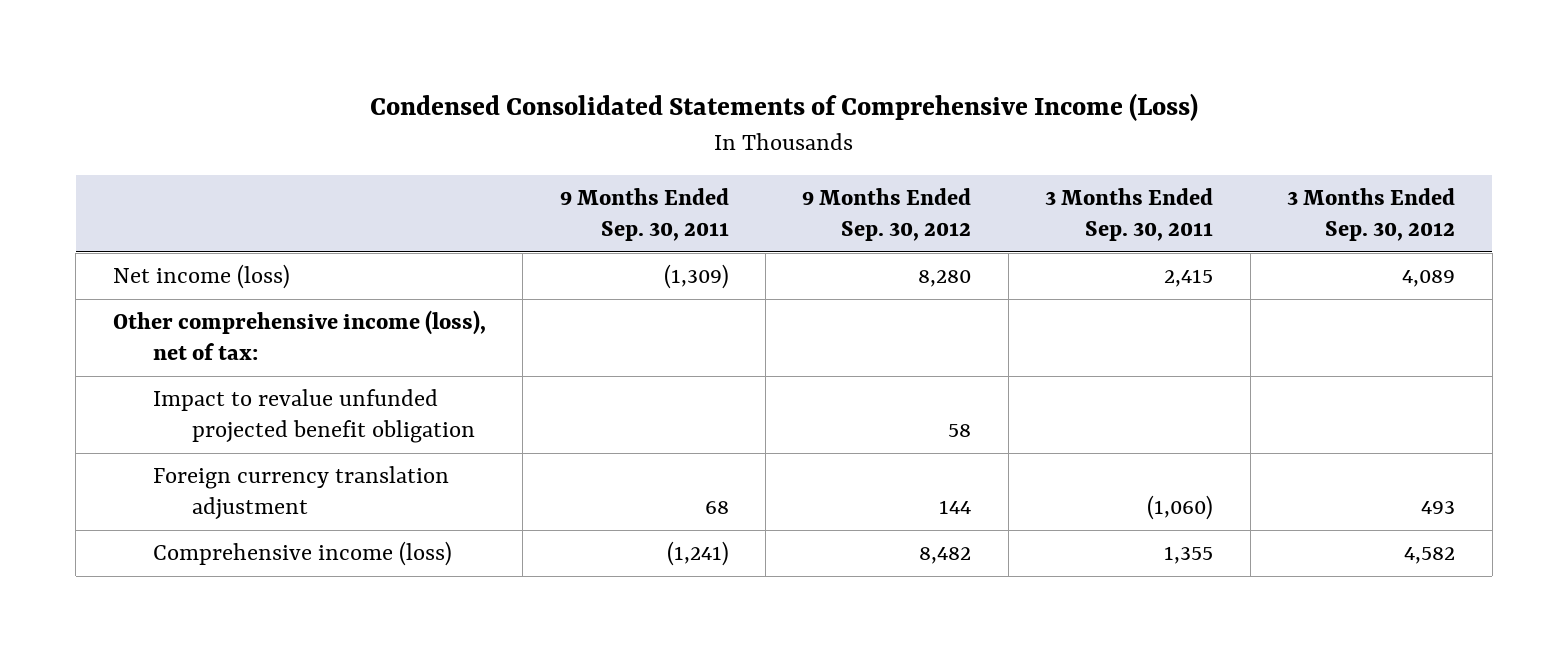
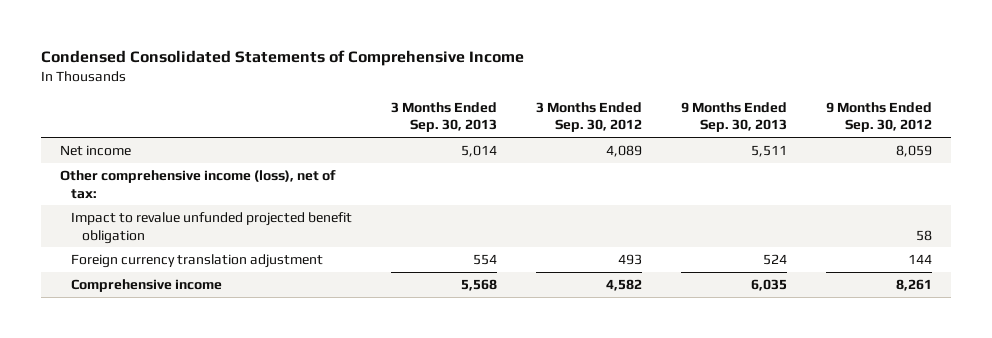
- Condensed Consolidated Statements of Comprehensive Income (Loss)
+ Condensed Consolidated Statements of Comprehensive Income
- | 9 Months Ended Sep. 30, 2011 | 9 Months Ended Sep. 30, 2012 | 3 Months Ended Sep. 30, 2011 | 3 Months Ended Sep. 30, 2012
+ | 3 Months Ended Sep. 30, 2013 | 3 Months Ended Sep. 30, 2012 | 9 Months Ended Sep. 30, 2013 | 9 Months Ended Sep. 30, 2012
- Net income (loss) | (1,309) | 8,280 | 2,415 | 4,089
+ Net income | 5,014 | 4,089 | 5,511 | 8,059
- Comprehensive income (loss) | (1,241) | 8,482 | 1,355 | 4,582
+ Comprehensive income | 5,568 | 4,582 | 6,035 | 8,261

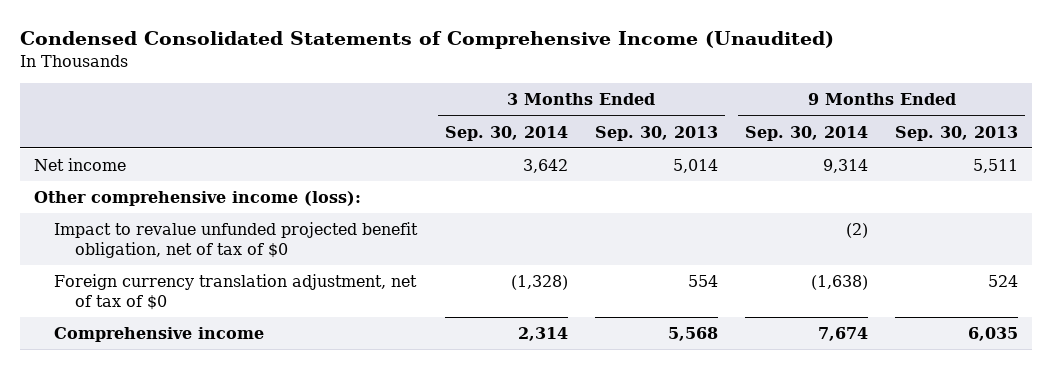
- Condensed Consolidated Statements of Comprehensive Income
+ Condensed Consolidated Statements of Comprehensive Income (Unaudited)
- | 3 Months Ended Sep. 30, 2013 | 3 Months Ended Sep. 30, 2012 | 9 Months Ended Sep. 30, 2013 | 9 Months Ended Sep. 30, 2012
+ | 3 Months Ended Sep. 30, 2014 | 3 Months Ended Sep. 30, 2013 | 9 Months Ended Sep. 30, 2014 | 9 Months Ended Sep. 30, 2013
- Other comprehensive income (loss), net of tax:
- Impact to revalue unfunded projected benefit obligation | | | | 58
- Foreign currency translation adjustment | 554 | 493 | 524 | 144
+ Other comprehensive income (loss):
+ Impact to revalue unfunded projected benefit obligation, net of tax of $0 | | | (2) |
+ Foreign currency translation adjustment, net of tax of $0 | (1,328) | 554 | (1,638) | 524

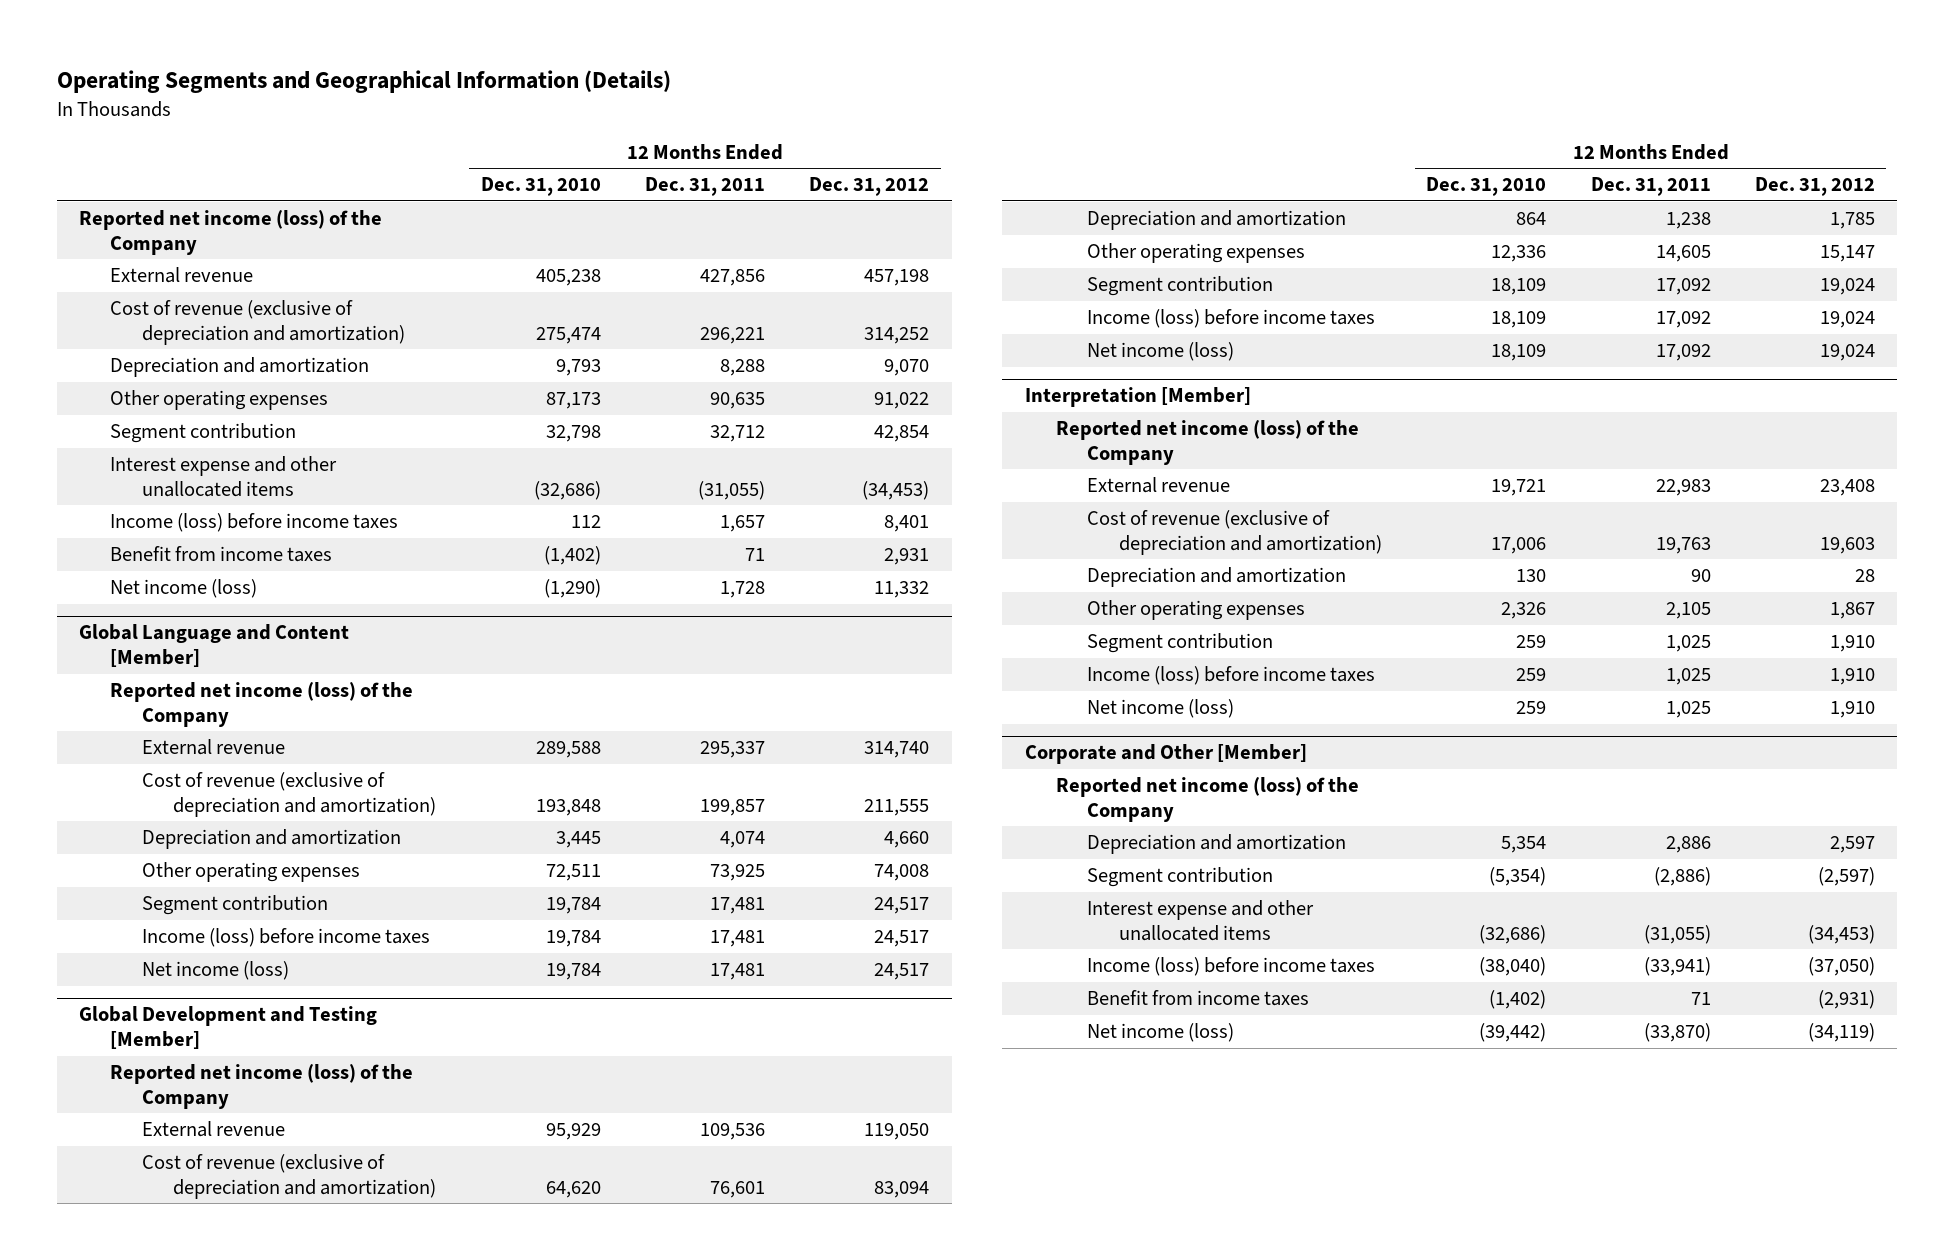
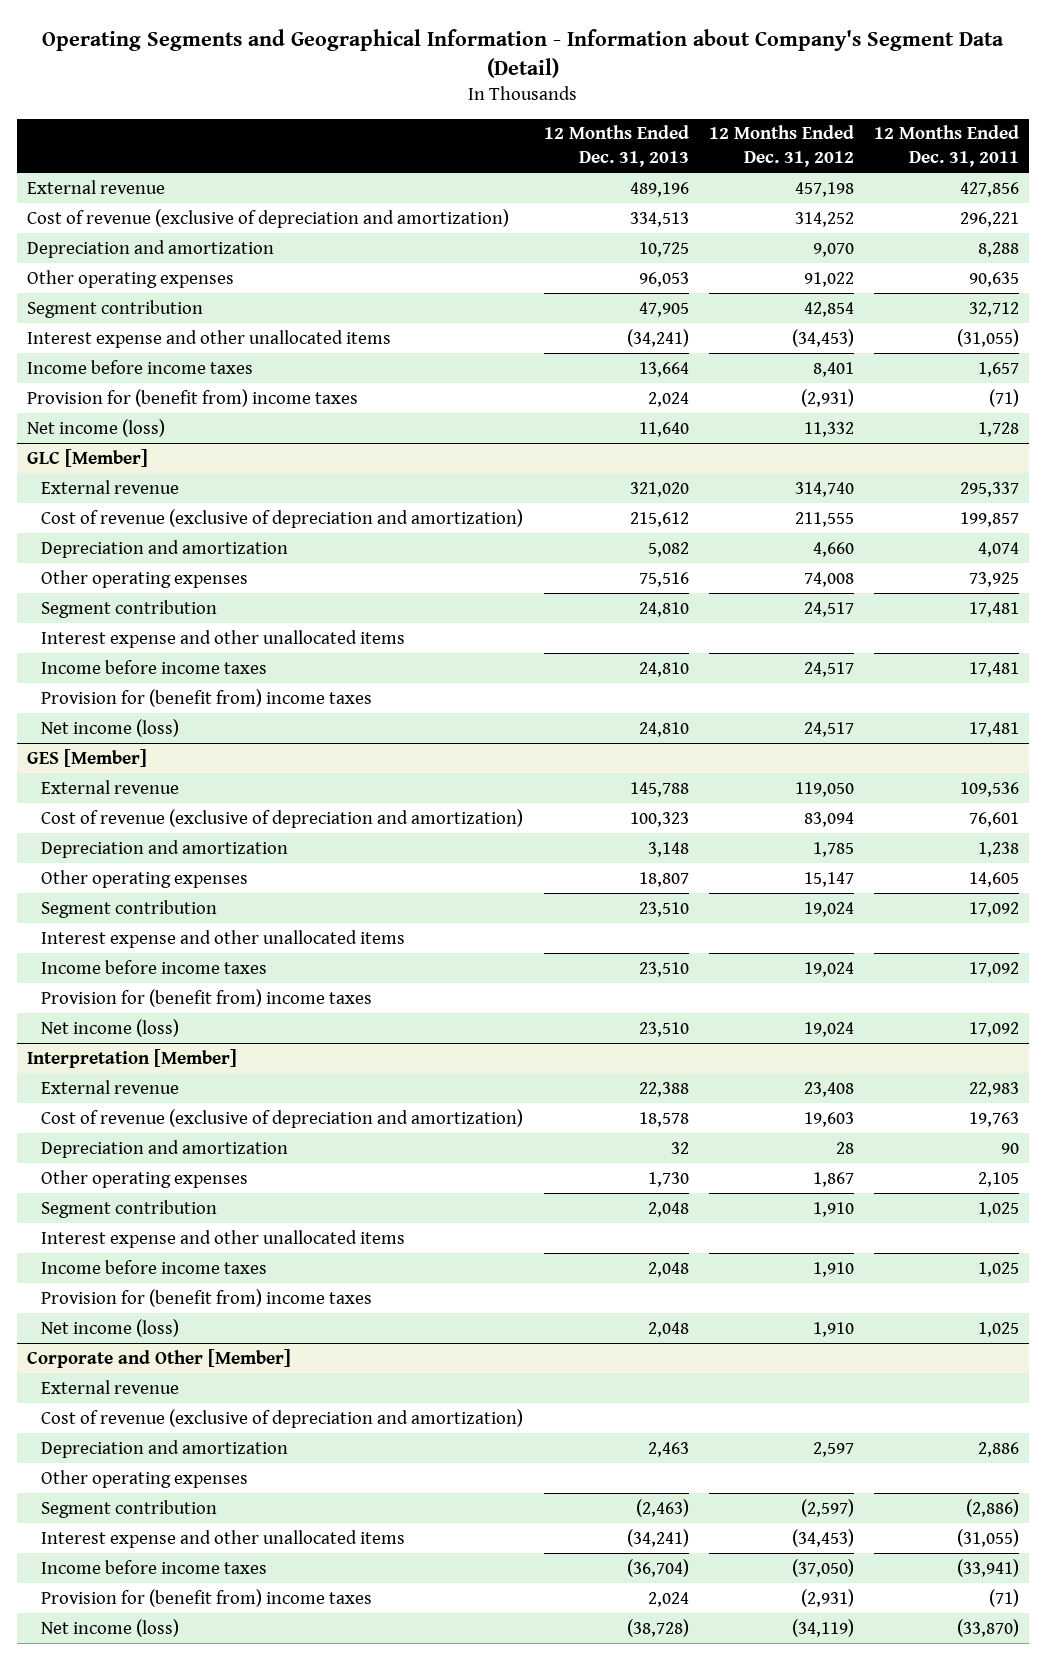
- Operating Segments and Geographical Information (Details)
+ Operating Segments and Geographical Information - Information about Company's Segment Data (Detail)
- | 12 Months Ended Dec. 31, 2010 | 12 Months Ended Dec. 31, 2011 | 12 Months Ended Dec. 31, 2012
+ | 12 Months Ended Dec. 31, 2013 | 12 Months Ended Dec. 31, 2012 | 12 Months Ended Dec. 31, 2011
- Reported net income (loss) of the Company
- Income (loss) before income taxes | 112 | 1,657 | 8,401
- Benefit from income taxes | (1,402) | 71 | 2,931
+ Income before income taxes | 13,664 | 8,401 | 1,657
+ Provision for (benefit from) income taxes | 2,024 | (2,931) | (71)
- Global Language and Content [Member]
- Reported net income (loss) of the Company
+ GLC [Member]
- Income (loss) before income taxes | 19,784 | 17,481 | 24,517
+ Interest expense and other unallocated items
+ Income before income taxes | 24,810 | 24,517 | 17,481
+ Provision for (benefit from) income taxes
- Global Development and Testing [Member]
- Reported net income (loss) of the Company
+ GES [Member]
- Income (loss) before income taxes | 18,109 | 17,092 | 19,024
+ Interest expense and other unallocated items
+ Income before income taxes | 23,510 | 19,024 | 17,092
+ Provision for (benefit from) income taxes
@ Interpretation [Member]
- Reported net income (loss) of the Company
- Income (loss) before income taxes | 259 | 1,025 | 1,910
+ Interest expense and other unallocated items
+ Income before income taxes | 2,048 | 1,910 | 1,025
+ Provision for (benefit from) income taxes
@ Corporate and Other [Member]
- Reported net income (loss) of the Company
+ External revenue
+ Cost of revenue (exclusive of depreciation and amortization)
+ Other operating expenses
- Income (loss) before income taxes | (38,040) | (33,941) | (37,050)
- Benefit from income taxes | (1,402) | 71 | (2,931)
+ Income before income taxes | (36,704) | (37,050) | (33,941)
+ Provision for (benefit from) income taxes | 2,024 | (2,931) | (71)

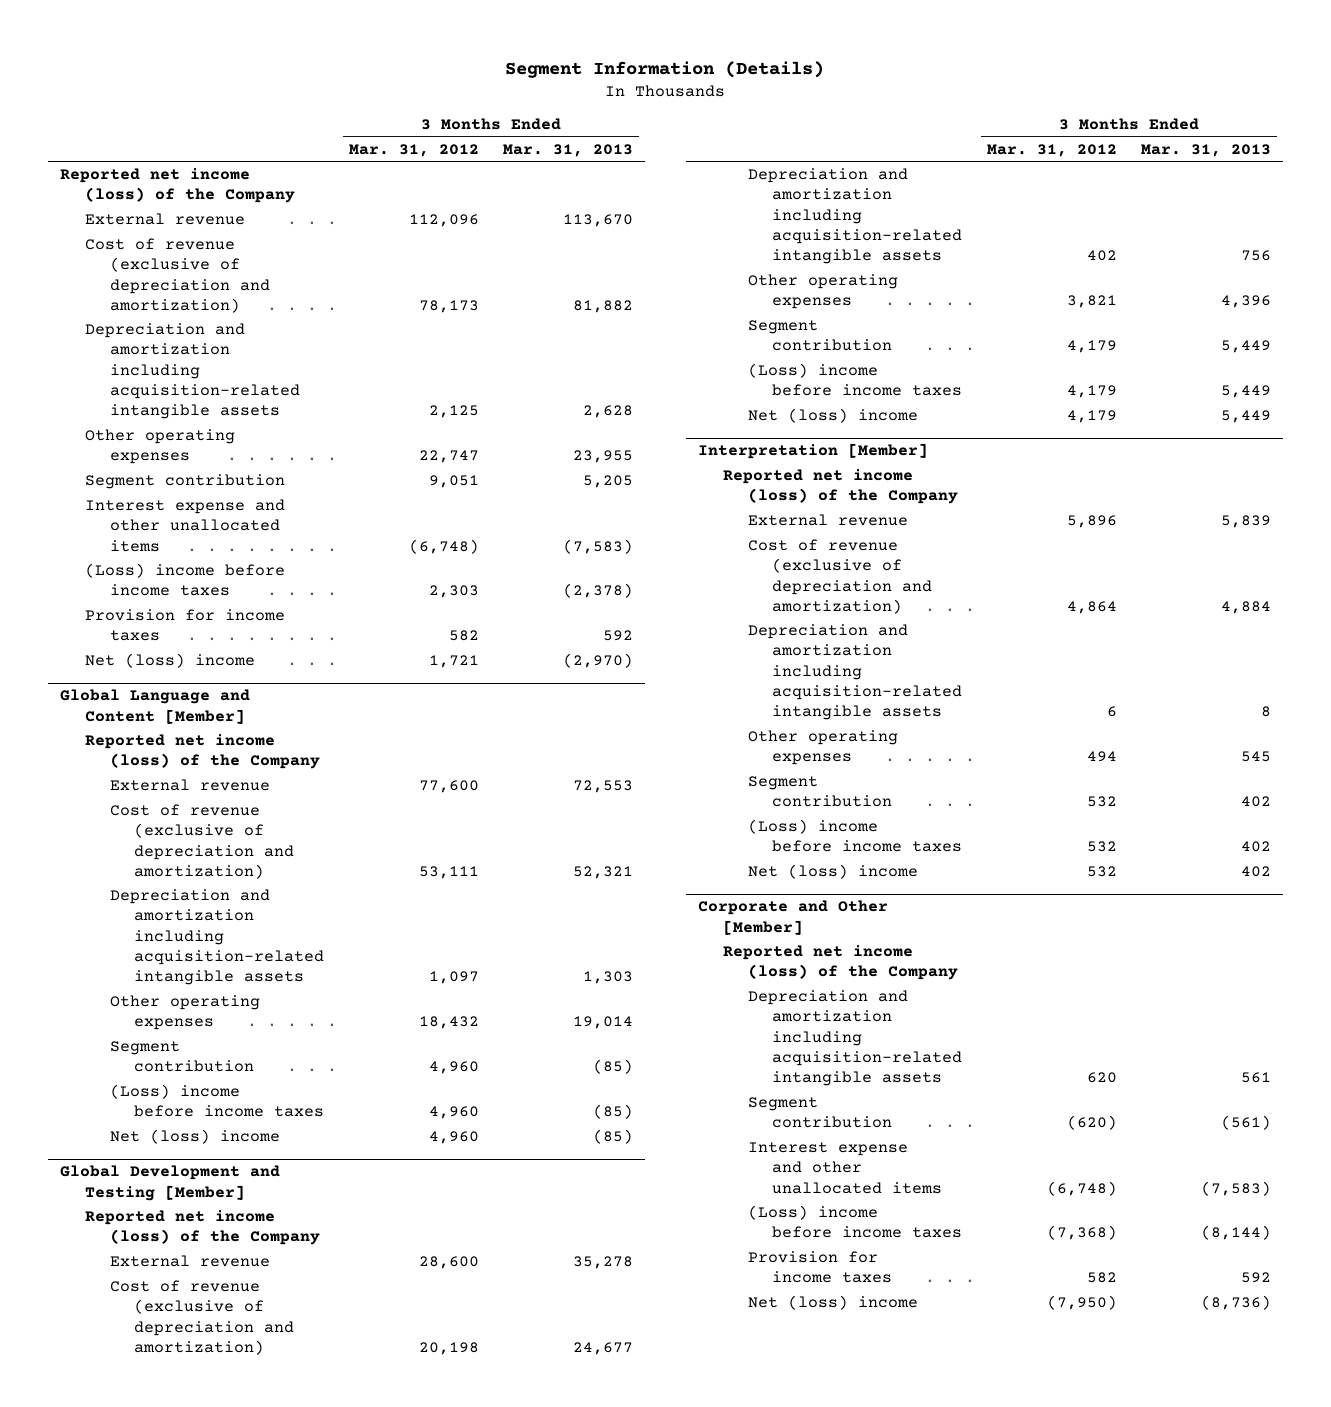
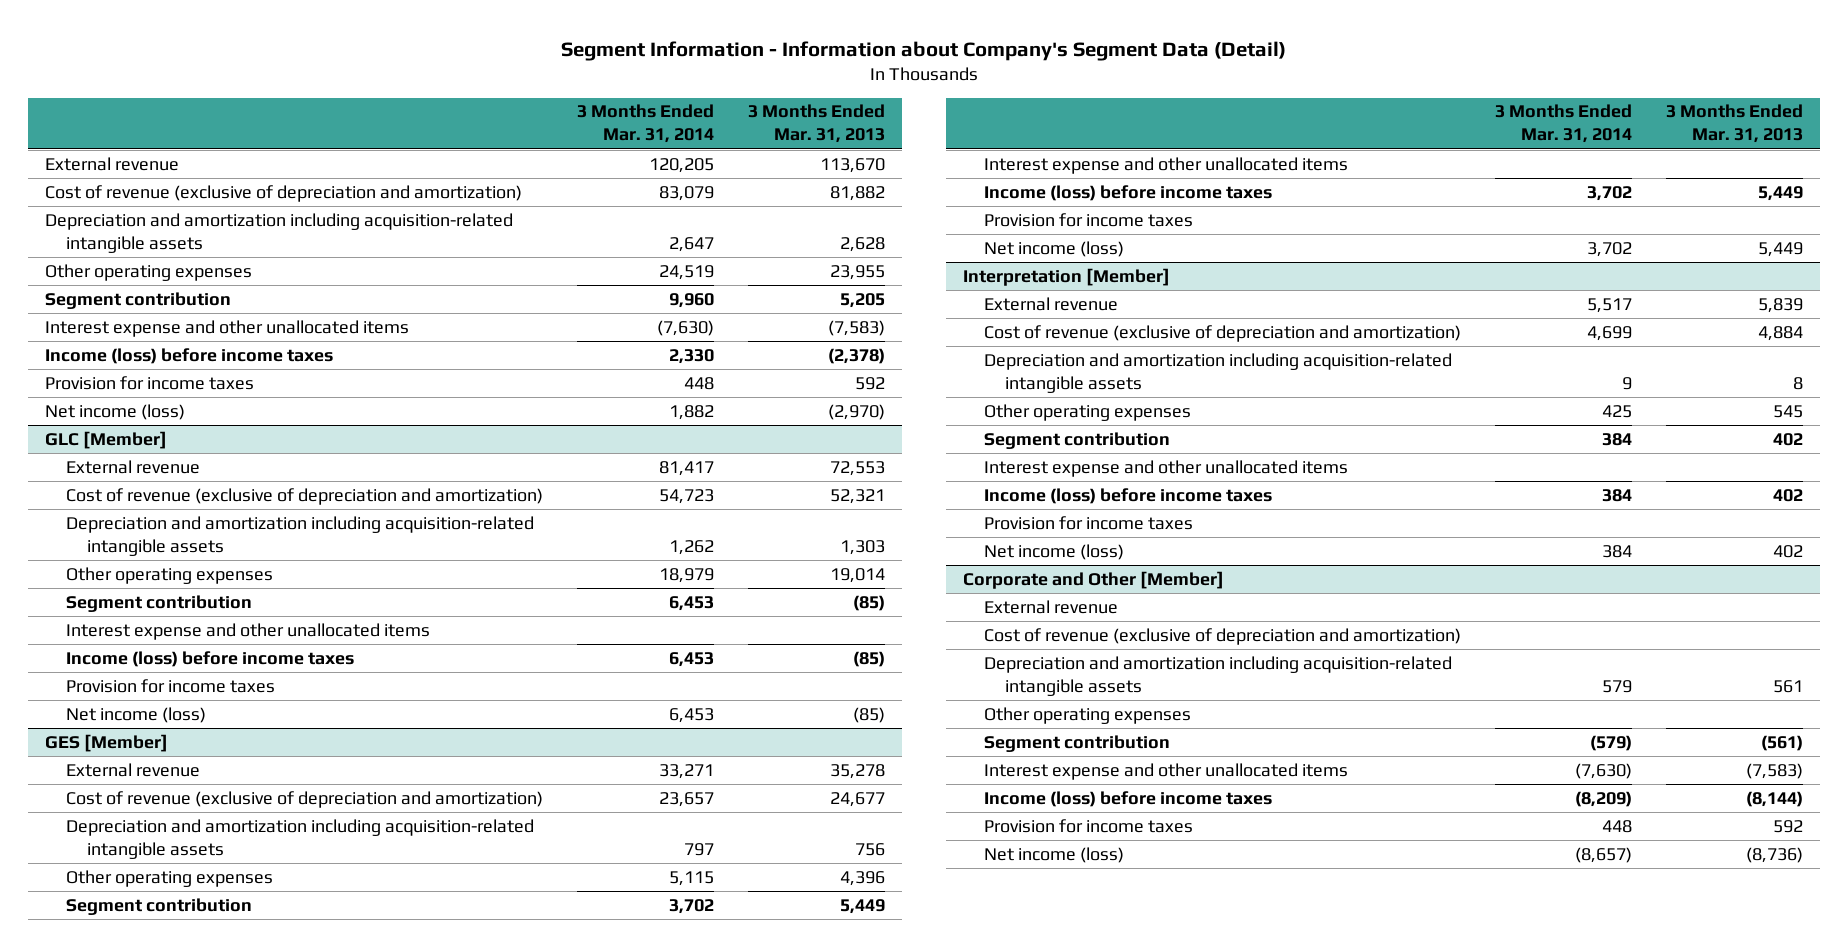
- Segment Information (Details)
+ Segment Information - Information about Company's Segment Data (Detail)
- | 3 Months Ended Mar. 31, 2012 | 3 Months Ended Mar. 31, 2013
+ | 3 Months Ended Mar. 31, 2014 | 3 Months Ended Mar. 31, 2013
- Reported net income (loss) of the Company
- (Loss) income before income taxes | 2,303 | (2,378)
+ Income (loss) before income taxes | 2,330 | (2,378)
- Net (loss) income | 1,721 | (2,970)
- Global Language and Content [Member]
- Reported net income (loss) of the Company
+ Net income (loss) | 1,882 | (2,970)
+ GLC [Member]
- (Loss) income before income taxes | 4,960 | (85)
- Net (loss) income | 4,960 | (85)
- Global Development and Testing [Member]
- Reported net income (loss) of the Company
+ Interest expense and other unallocated items
+ Income (loss) before income taxes | 6,453 | (85)
+ Provision for income taxes
+ Net income (loss) | 6,453 | (85)
+ GES [Member]
- (Loss) income before income taxes | 4,179 | 5,449
- Net (loss) income | 4,179 | 5,449
+ Interest expense and other unallocated items
+ Income (loss) before income taxes | 3,702 | 5,449
+ Provision for income taxes
+ Net income (loss) | 3,702 | 5,449
@ Interpretation [Member]
- Reported net income (loss) of the Company
- (Loss) income before income taxes | 532 | 402
- Net (loss) income | 532 | 402
+ Interest expense and other unallocated items
+ Income (loss) before income taxes | 384 | 402
+ Provision for income taxes
+ Net income (loss) | 384 | 402
@ Corporate and Other [Member]
- Reported net income (loss) of the Company
+ External revenue
+ Cost of revenue (exclusive of depreciation and amortization)
+ Other operating expenses
- (Loss) income before income taxes | (7,368) | (8,144)
+ Income (loss) before income taxes | (8,209) | (8,144)
- Net (loss) income | (7,950) | (8,736)
+ Net income (loss) | (8,657) | (8,736)

